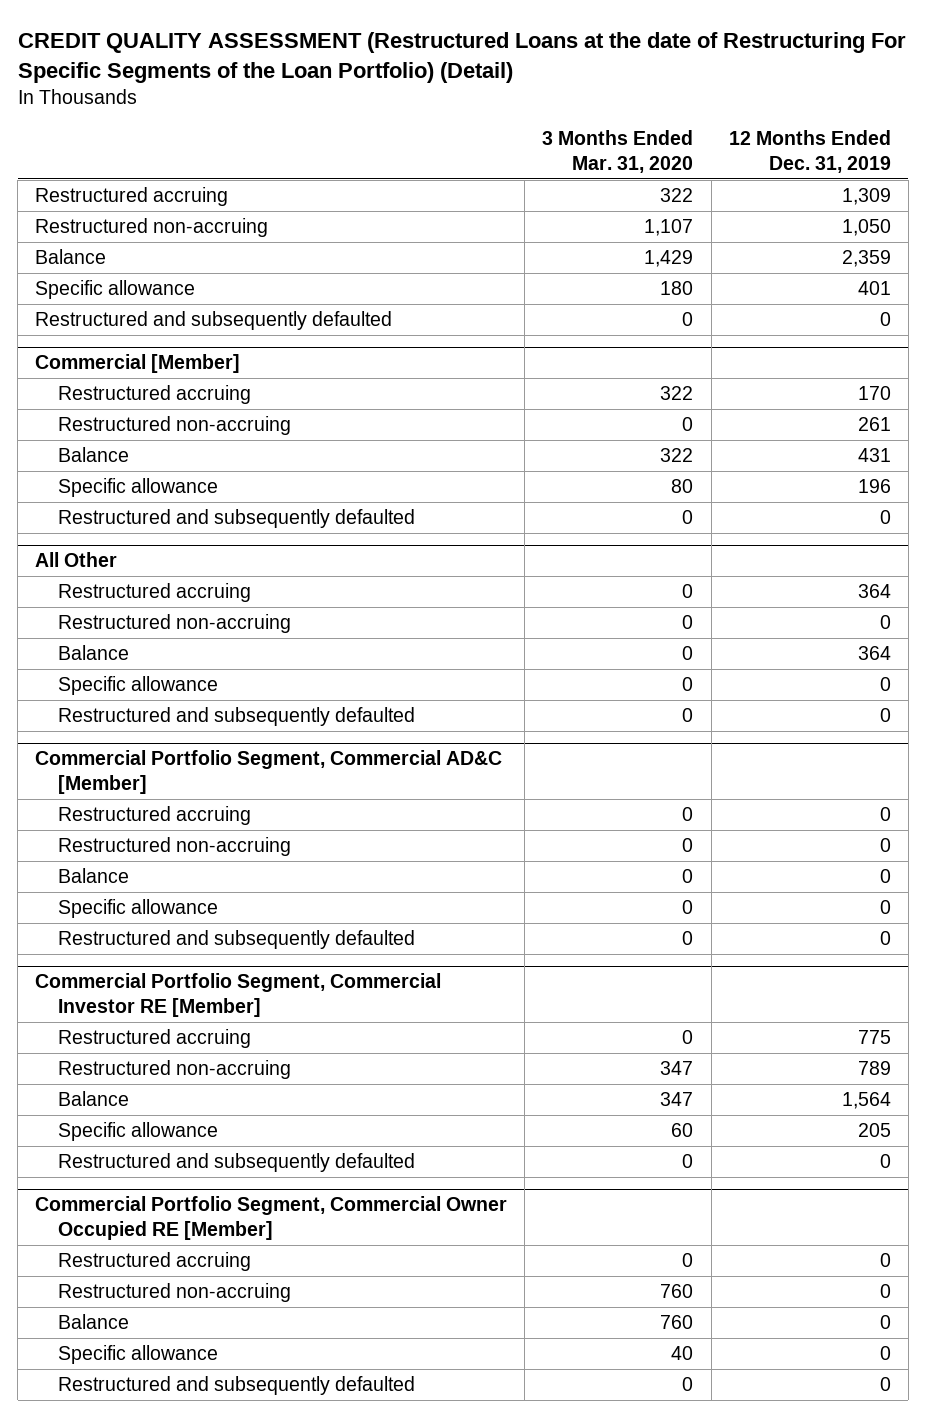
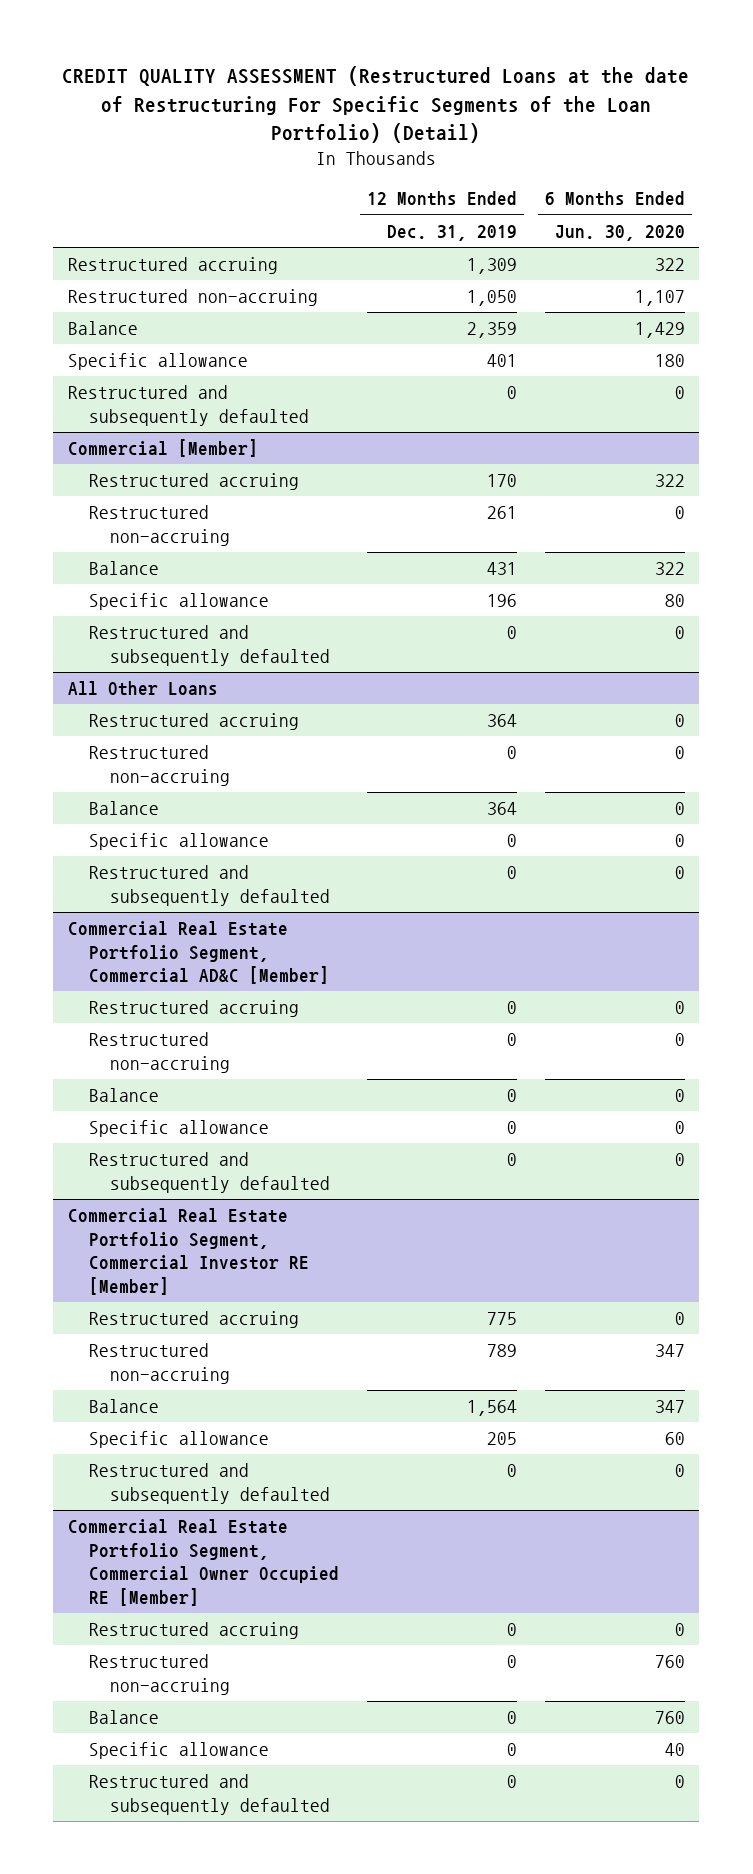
- | 3 Months Ended Mar. 31, 2020 | 12 Months Ended Dec. 31, 2019
+ | 12 Months Ended Dec. 31, 2019 | 6 Months Ended Jun. 30, 2020
- All Other
+ All Other Loans
- Commercial Portfolio Segment, Commercial AD&C [Member]
+ Commercial Real Estate Portfolio Segment, Commercial AD&C [Member]
- Commercial Portfolio Segment, Commercial Investor RE [Member]
+ Commercial Real Estate Portfolio Segment, Commercial Investor RE [Member]
- Commercial Portfolio Segment, Commercial Owner Occupied RE [Member]
+ Commercial Real Estate Portfolio Segment, Commercial Owner Occupied RE [Member]

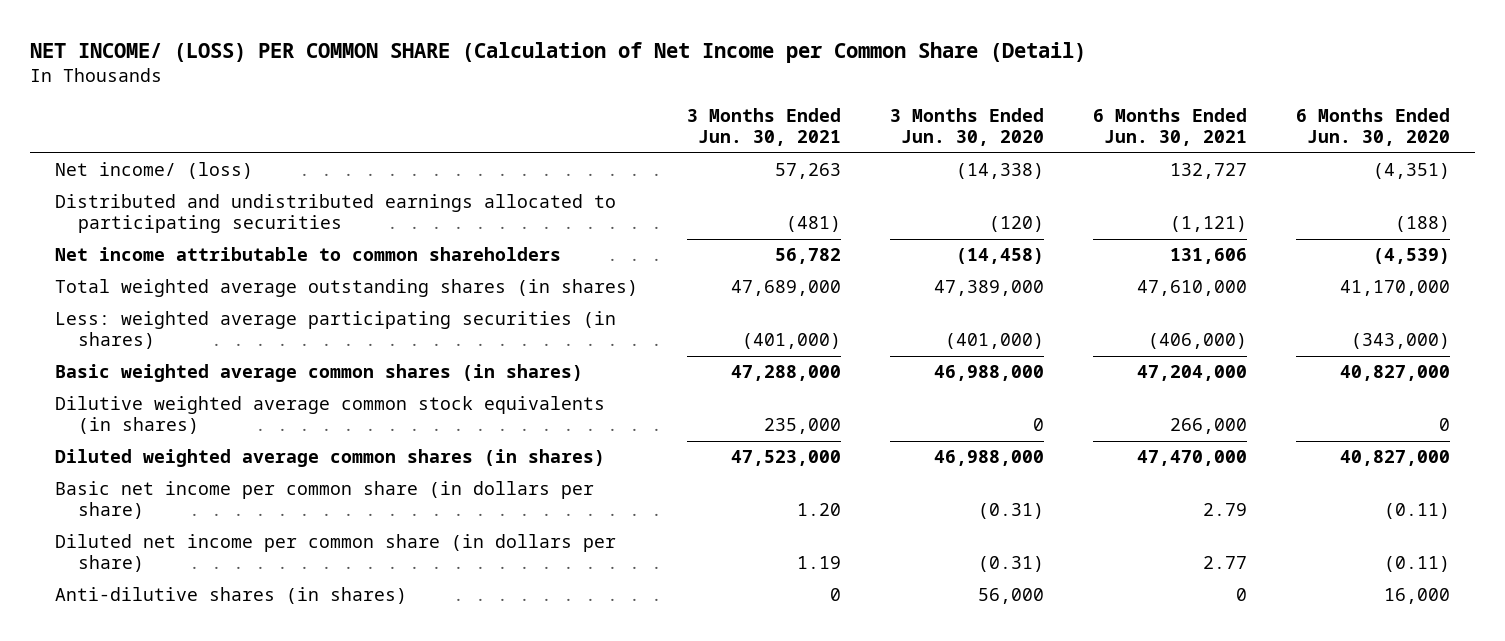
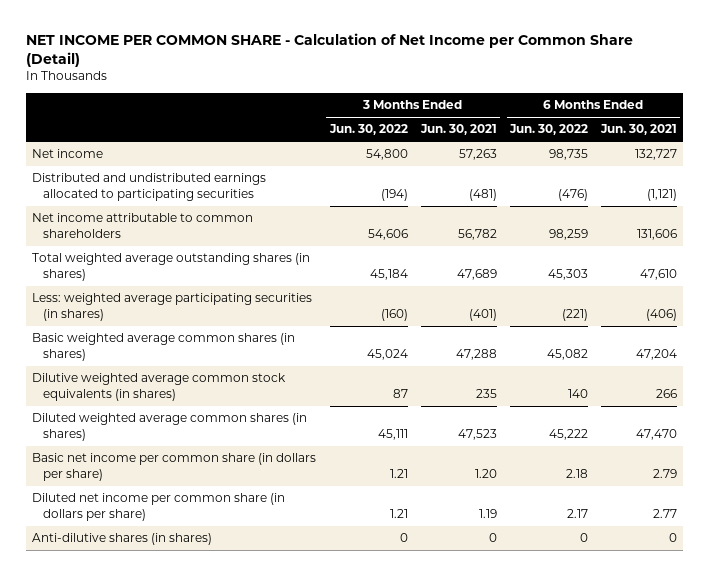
- NET INCOME/ (LOSS) PER COMMON SHARE (Calculation of Net Income per Common Share (Detail)
+ NET INCOME PER COMMON SHARE - Calculation of Net Income per Common Share (Detail)
- | 3 Months Ended Jun. 30, 2021 | 3 Months Ended Jun. 30, 2020 | 6 Months Ended Jun. 30, 2021 | 6 Months Ended Jun. 30, 2020
+ | 3 Months Ended Jun. 30, 2022 | 3 Months Ended Jun. 30, 2021 | 6 Months Ended Jun. 30, 2022 | 6 Months Ended Jun. 30, 2021
- Net income/ (loss) | 57,263 | (14,338) | 132,727 | (4,351)
+ Net income | 54,800 | 57,263 | 98,735 | 132,727
- Total weighted average outstanding shares (in shares) | 47,689,000 | 47,389,000 | 47,610,000 | 41,170,000
- Less: weighted average participating securities (in shares) | (401,000) | (401,000) | (406,000) | (343,000)
- Basic weighted average common shares (in shares) | 47,288,000 | 46,988,000 | 47,204,000 | 40,827,000
- Dilutive weighted average common stock equivalents (in shares) | 235,000 | 0 | 266,000 | 0
- Diluted weighted average common shares (in shares) | 47,523,000 | 46,988,000 | 47,470,000 | 40,827,000
+ Total weighted average outstanding shares (in shares) | 45,184 | 47,689 | 45,303 | 47,610
+ Less: weighted average participating securities (in shares) | (160) | (401) | (221) | (406)
+ Basic weighted average common shares (in shares) | 45,024 | 47,288 | 45,082 | 47,204
+ Dilutive weighted average common stock equivalents (in shares) | 87 | 235 | 140 | 266
+ Diluted weighted average common shares (in shares) | 45,111 | 47,523 | 45,222 | 47,470

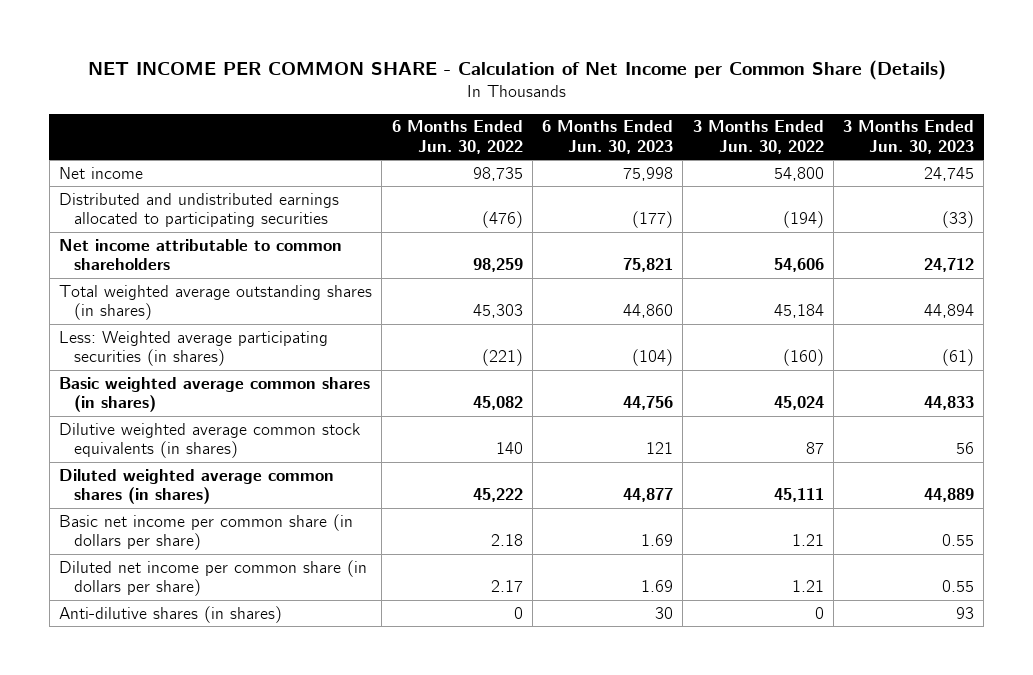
- NET INCOME PER COMMON SHARE - Calculation of Net Income per Common Share (Detail)
+ NET INCOME PER COMMON SHARE - Calculation of Net Income per Common Share (Details)
- | 3 Months Ended Jun. 30, 2022 | 3 Months Ended Jun. 30, 2021 | 6 Months Ended Jun. 30, 2022 | 6 Months Ended Jun. 30, 2021
+ | 6 Months Ended Jun. 30, 2022 | 6 Months Ended Jun. 30, 2023 | 3 Months Ended Jun. 30, 2022 | 3 Months Ended Jun. 30, 2023
- Less: weighted average participating securities (in shares) | (160) | (401) | (221) | (406)
+ Less: Weighted average participating securities (in shares) | (221) | (104) | (160) | (61)

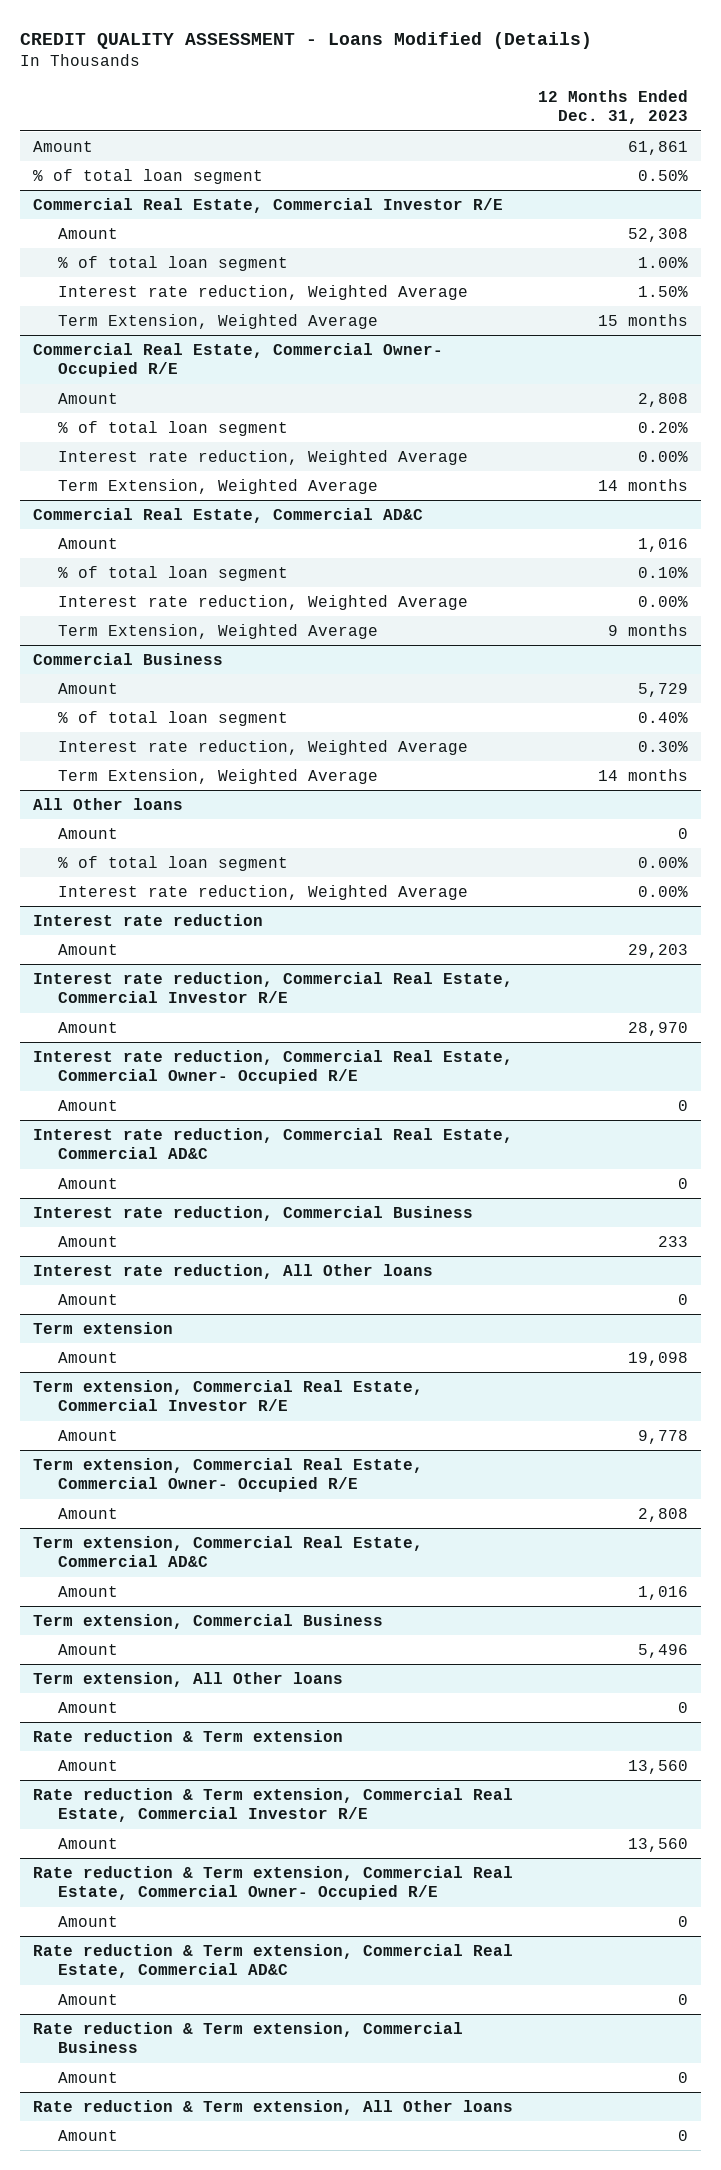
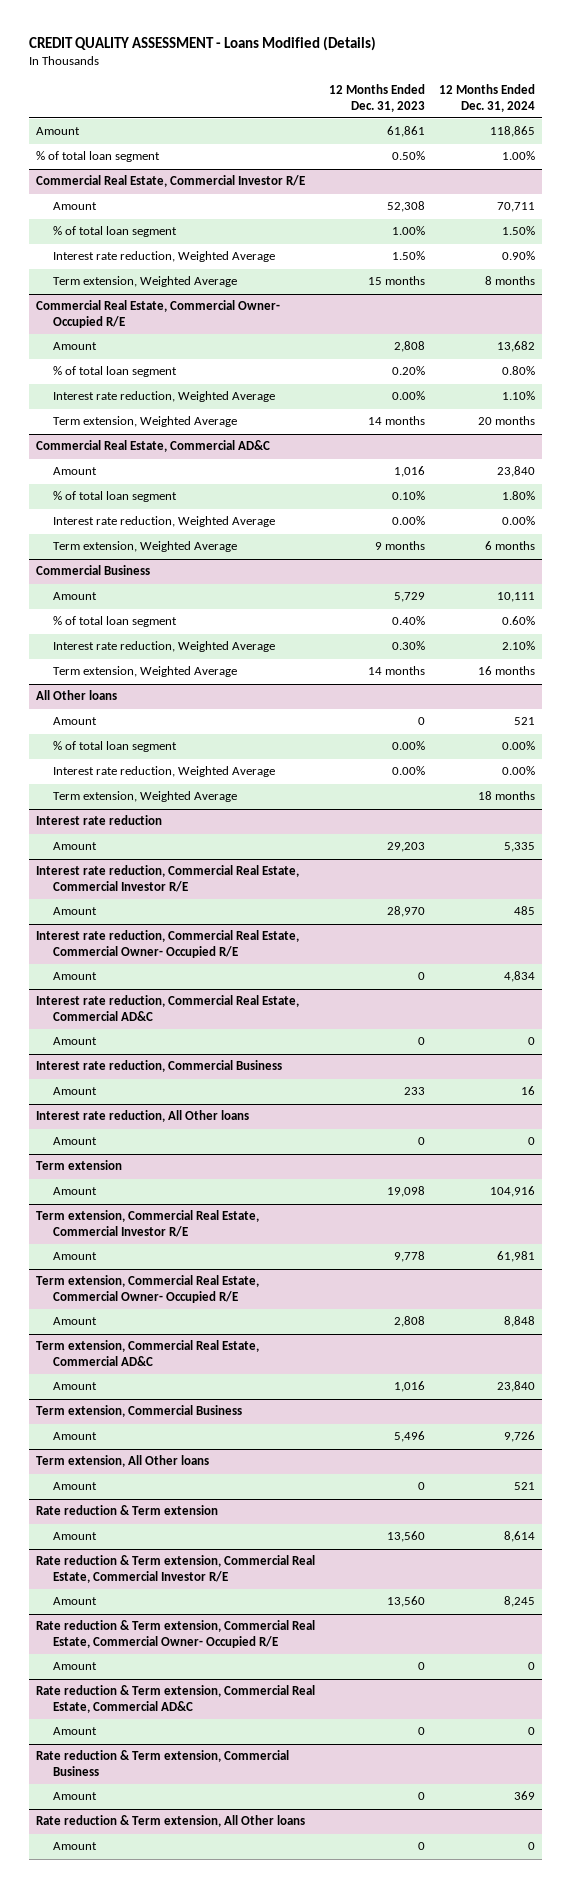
- | 12 Months Ended Dec. 31, 2023
+ | 12 Months Ended Dec. 31, 2023 | 12 Months Ended Dec. 31, 2024
@ Commercial Real Estate, Commercial Investor R/E
- Term Extension, Weighted Average | 15 months
+ Term extension, Weighted Average | 15 months | 8 months
@ Commercial Real Estate, Commercial Owner- Occupied R/E
- Term Extension, Weighted Average | 14 months
+ Term extension, Weighted Average | 14 months | 20 months
@ Commercial Real Estate, Commercial AD&C
- Term Extension, Weighted Average | 9 months
+ Term extension, Weighted Average | 9 months | 6 months
@ Commercial Business
- Term Extension, Weighted Average | 14 months
+ Term extension, Weighted Average | 14 months | 16 months
@ All Other loans
+ Term extension, Weighted Average | | 18 months

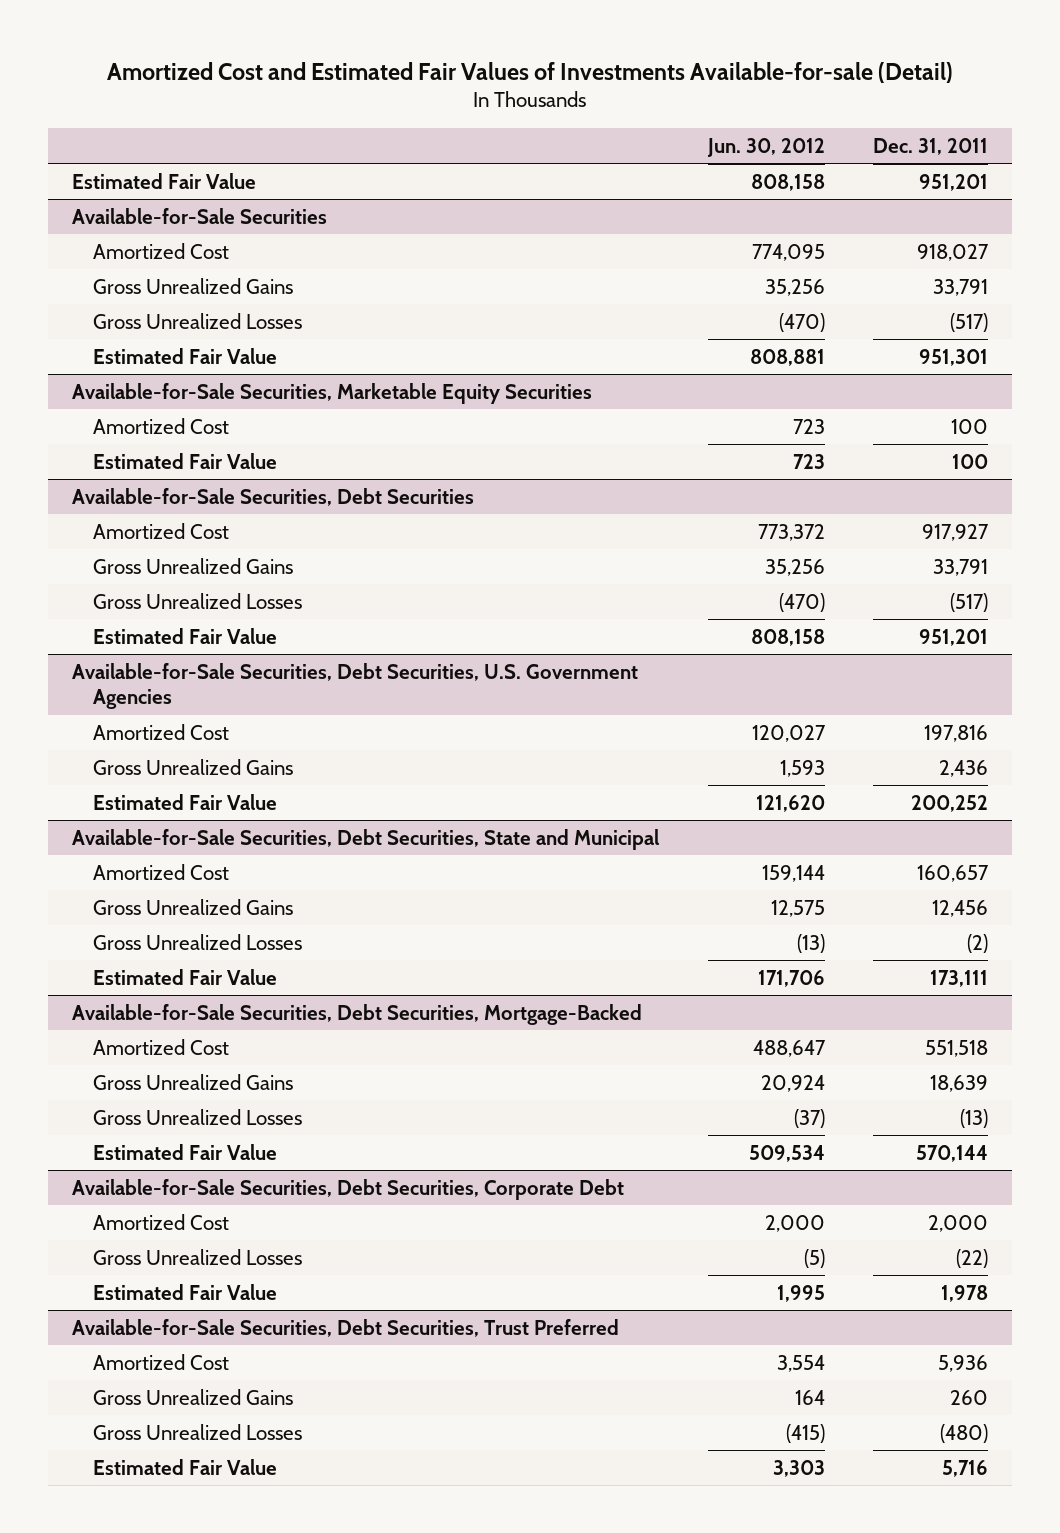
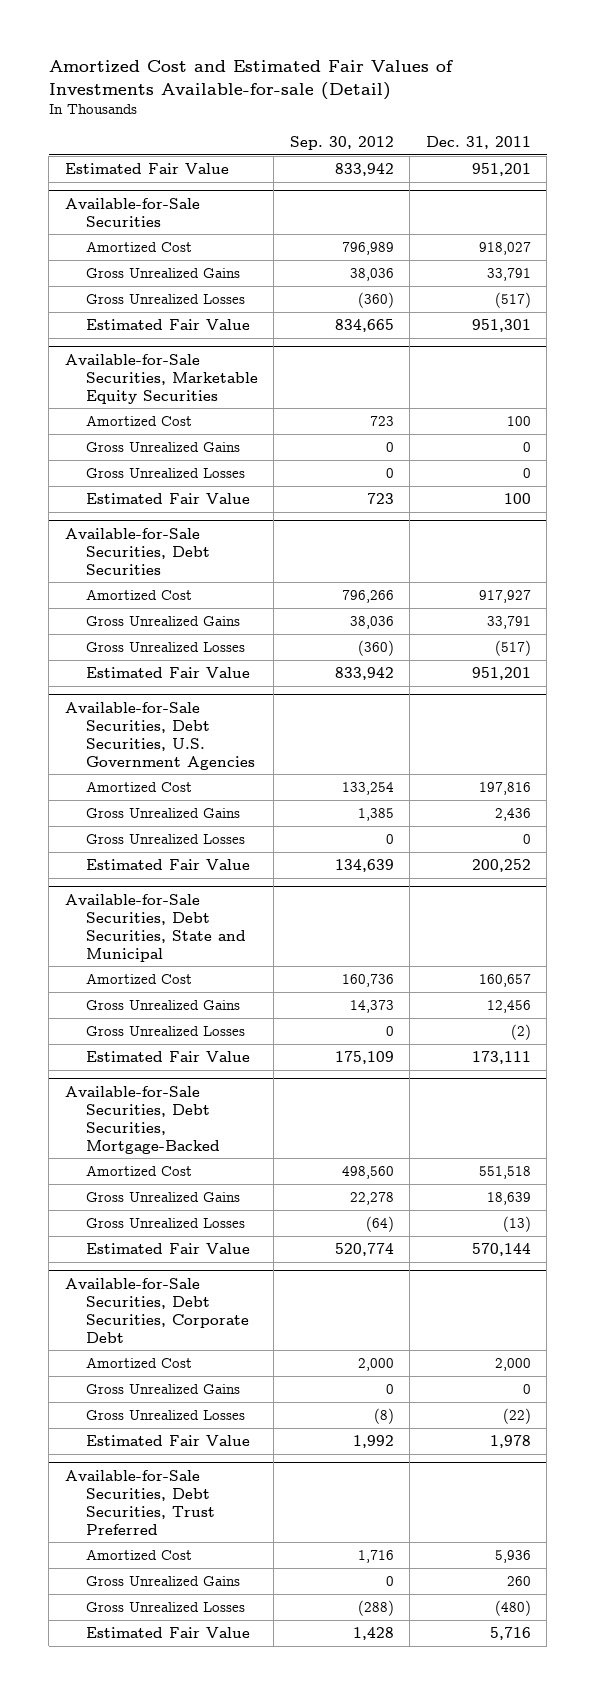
- | Jun. 30, 2012 | Dec. 31, 2011
+ | Sep. 30, 2012 | Dec. 31, 2011
@ Available-for-Sale Securities, Marketable Equity Securities
+ Gross Unrealized Gains | 0 | 0
+ Gross Unrealized Losses | 0 | 0
@ Available-for-Sale Securities, Debt Securities, U.S. Government Agencies
+ Gross Unrealized Losses | 0 | 0
@ Available-for-Sale Securities, Debt Securities, Corporate Debt
+ Gross Unrealized Gains | 0 | 0

